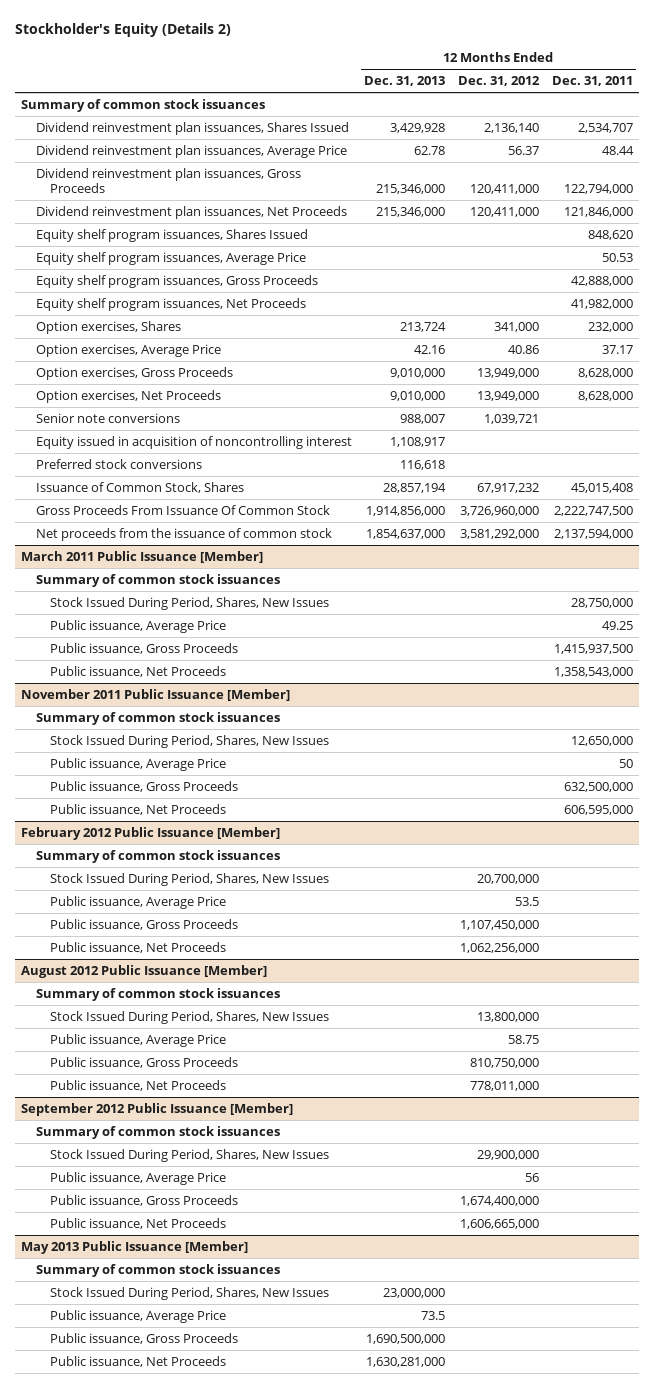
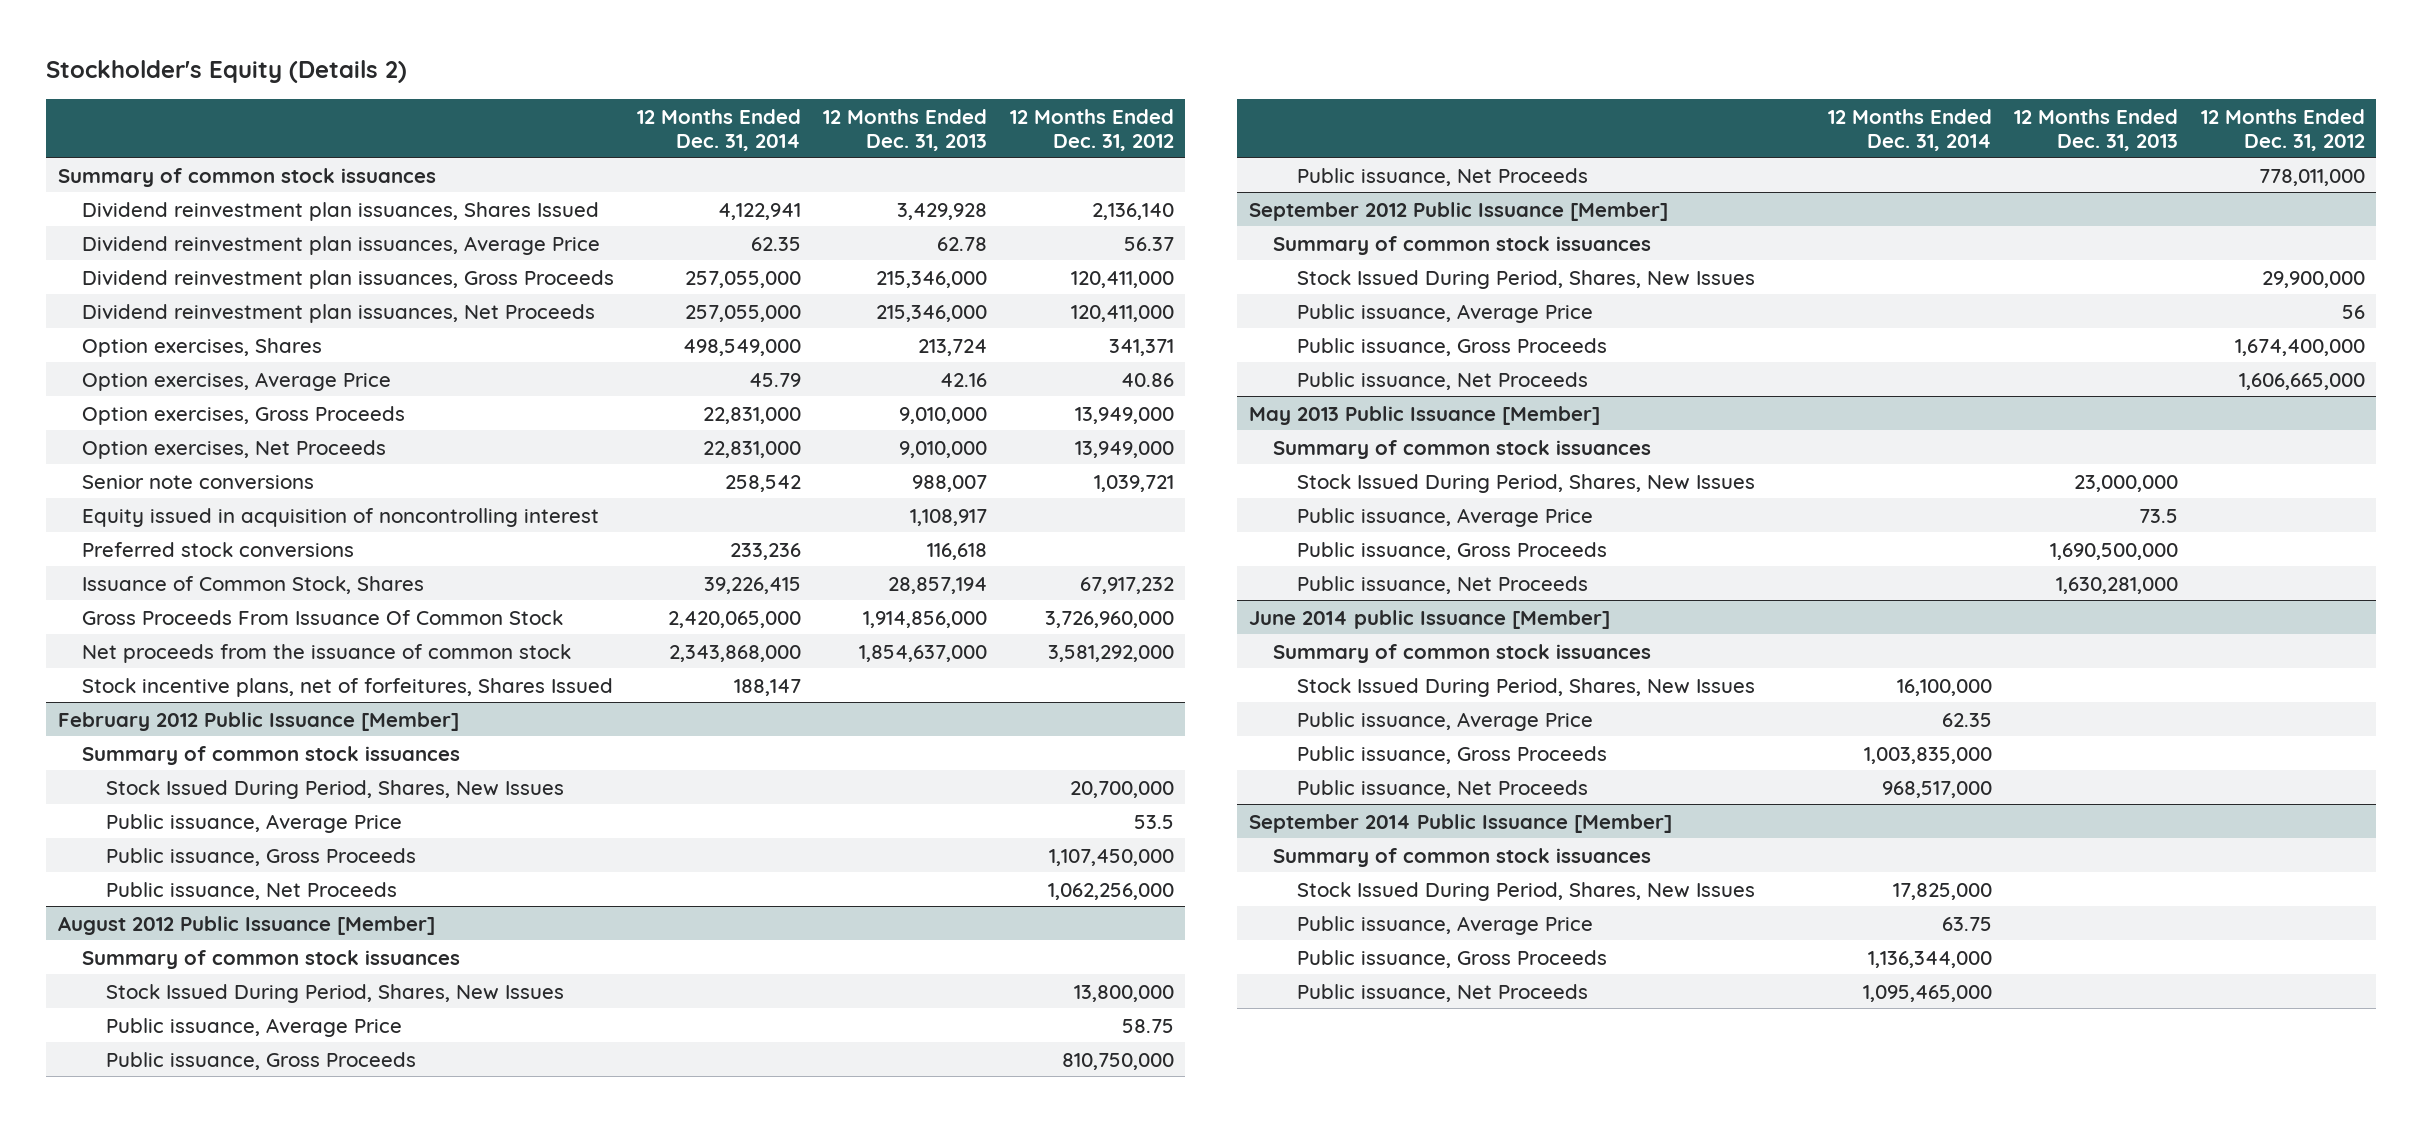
- | 12 Months Ended Dec. 31, 2013 | 12 Months Ended Dec. 31, 2012 | 12 Months Ended Dec. 31, 2011
+ | 12 Months Ended Dec. 31, 2014 | 12 Months Ended Dec. 31, 2013 | 12 Months Ended Dec. 31, 2012
- Equity shelf program issuances, Shares Issued | | | 848,620
- Equity shelf program issuances, Average Price | | | 50.53
- Equity shelf program issuances, Gross Proceeds | | | 42,888,000
- Equity shelf program issuances, Net Proceeds | | | 41,982,000
- Option exercises, Shares | 213,724 | 341,000 | 232,000
+ Option exercises, Shares | 498,549,000 | 213,724 | 341,371
- March 2011 Public Issuance [Member]
- Summary of common stock issuances
- Stock Issued During Period, Shares, New Issues | | | 28,750,000
- Public issuance, Average Price | | | 49.25
- Public issuance, Gross Proceeds | | | 1,415,937,500
- Public issuance, Net Proceeds | | | 1,358,543,000
- November 2011 Public Issuance [Member]
- Summary of common stock issuances
- Stock Issued During Period, Shares, New Issues | | | 12,650,000
- Public issuance, Average Price | | | 50
- Public issuance, Gross Proceeds | | | 632,500,000
- Public issuance, Net Proceeds | | | 606,595,000
+ Stock incentive plans, net of forfeitures, Shares Issued | 188,147 | |
+ June 2014 public Issuance [Member]
+ Summary of common stock issuances
+ Stock Issued During Period, Shares, New Issues | 16,100,000 | |
+ Public issuance, Average Price | 62.35 | |
+ Public issuance, Gross Proceeds | 1,003,835,000 | |
+ Public issuance, Net Proceeds | 968,517,000 | |
+ September 2014 Public Issuance [Member]
+ Summary of common stock issuances
+ Stock Issued During Period, Shares, New Issues | 17,825,000 | |
+ Public issuance, Average Price | 63.75 | |
+ Public issuance, Gross Proceeds | 1,136,344,000 | |
+ Public issuance, Net Proceeds | 1,095,465,000 | |

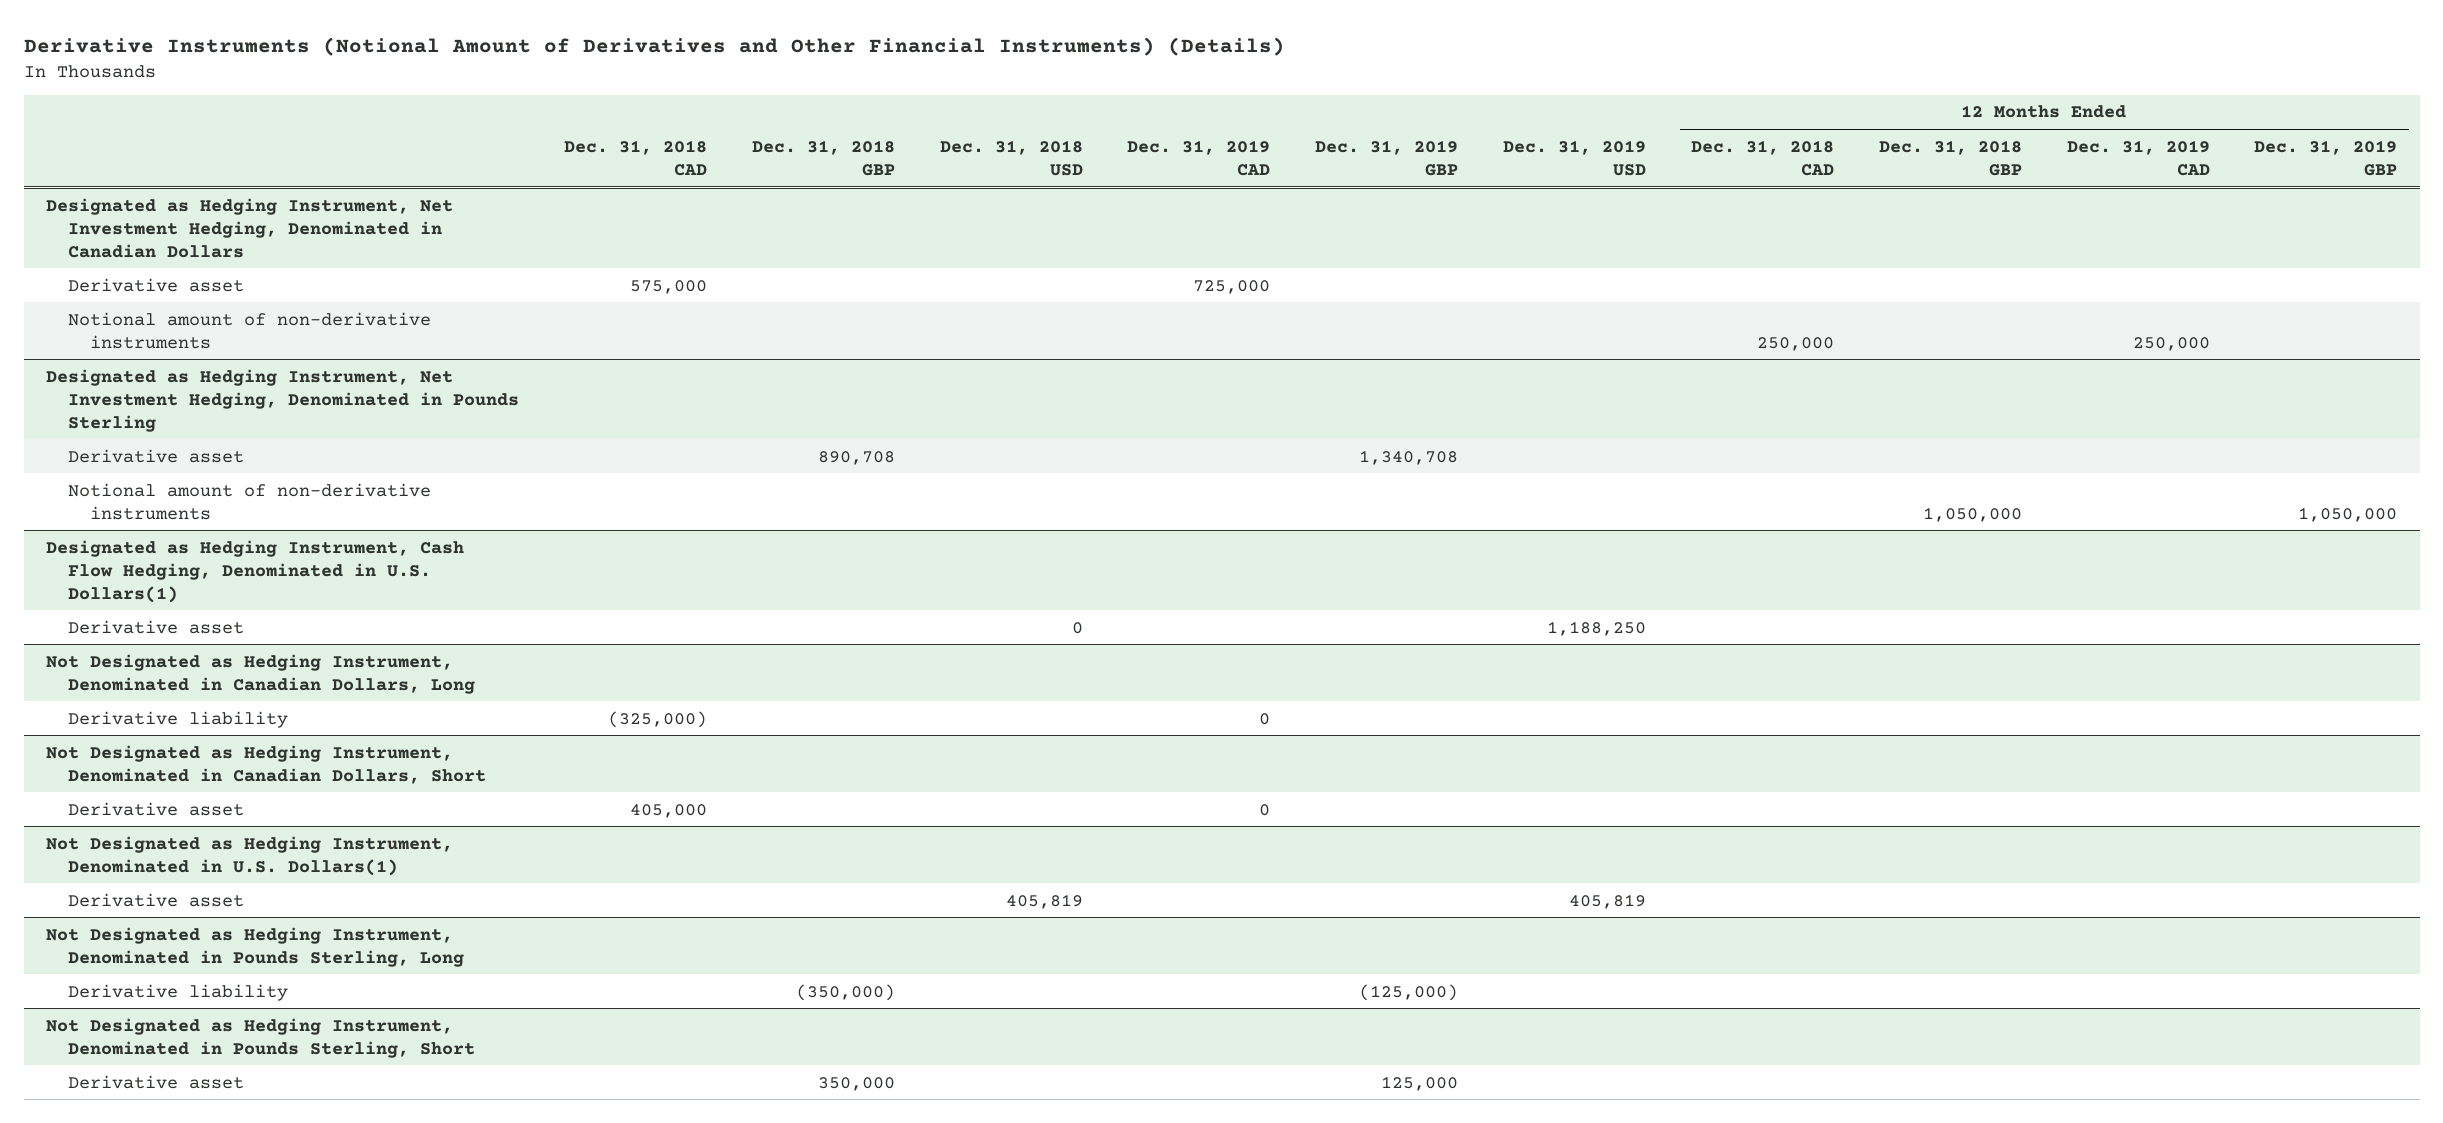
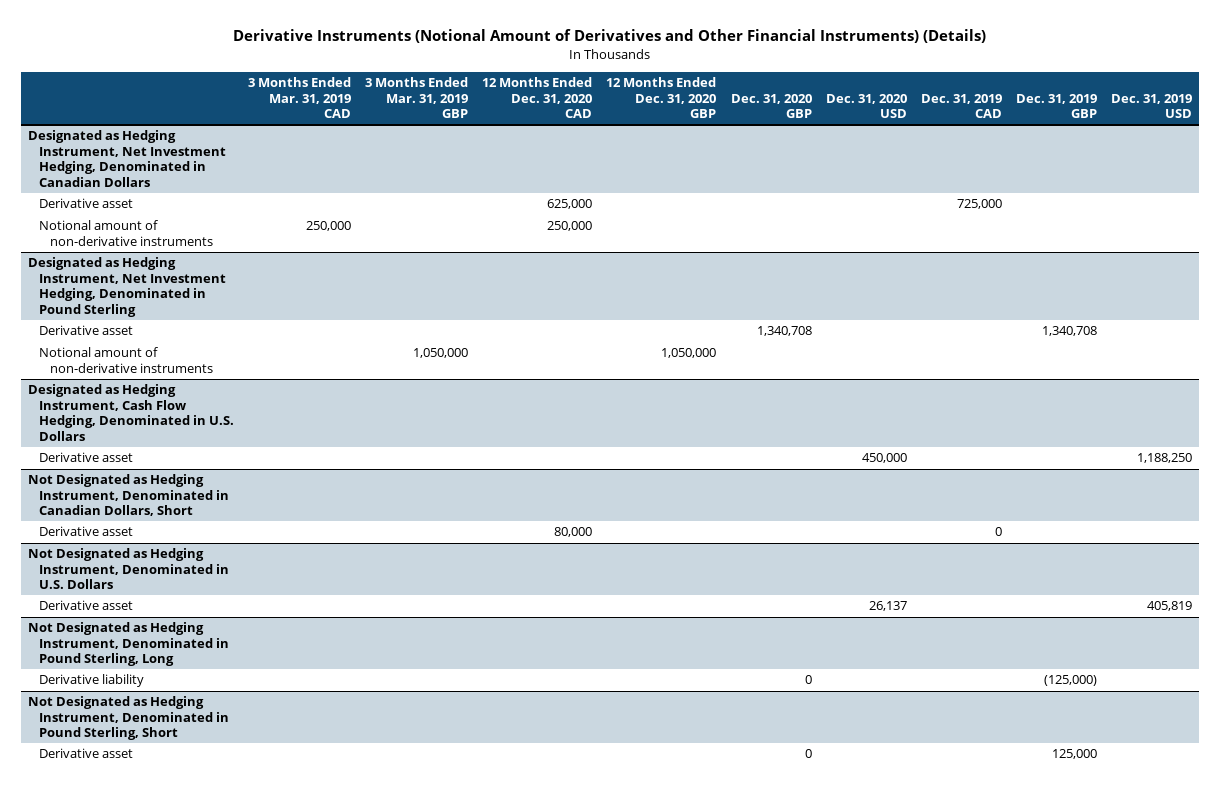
- | Dec. 31, 2018 CAD | Dec. 31, 2018 GBP | Dec. 31, 2018 USD | Dec. 31, 2019 CAD | Dec. 31, 2019 GBP | Dec. 31, 2019 USD | 12 Months Ended Dec. 31, 2018 CAD | 12 Months Ended Dec. 31, 2018 GBP | 12 Months Ended Dec. 31, 2019 CAD | 12 Months Ended Dec. 31, 2019 GBP
+ | 3 Months Ended Mar. 31, 2019 CAD | 3 Months Ended Mar. 31, 2019 GBP | 12 Months Ended Dec. 31, 2020 CAD | 12 Months Ended Dec. 31, 2020 GBP | Dec. 31, 2020 GBP | Dec. 31, 2020 USD | Dec. 31, 2019 CAD | Dec. 31, 2019 GBP | Dec. 31, 2019 USD
- Designated as Hedging Instrument, Net Investment Hedging, Denominated in Pounds Sterling
+ Designated as Hedging Instrument, Net Investment Hedging, Denominated in Pound Sterling
- Designated as Hedging Instrument, Cash Flow Hedging, Denominated in U.S. Dollars(1)
+ Designated as Hedging Instrument, Cash Flow Hedging, Denominated in U.S. Dollars
- Not Designated as Hedging Instrument, Denominated in Canadian Dollars, Long
- Derivative liability | (325,000) | | | 0 | | | | | |
- Not Designated as Hedging Instrument, Denominated in U.S. Dollars(1)
+ Not Designated as Hedging Instrument, Denominated in U.S. Dollars
- Not Designated as Hedging Instrument, Denominated in Pounds Sterling, Long
+ Not Designated as Hedging Instrument, Denominated in Pound Sterling, Long
- Not Designated as Hedging Instrument, Denominated in Pounds Sterling, Short
+ Not Designated as Hedging Instrument, Denominated in Pound Sterling, Short

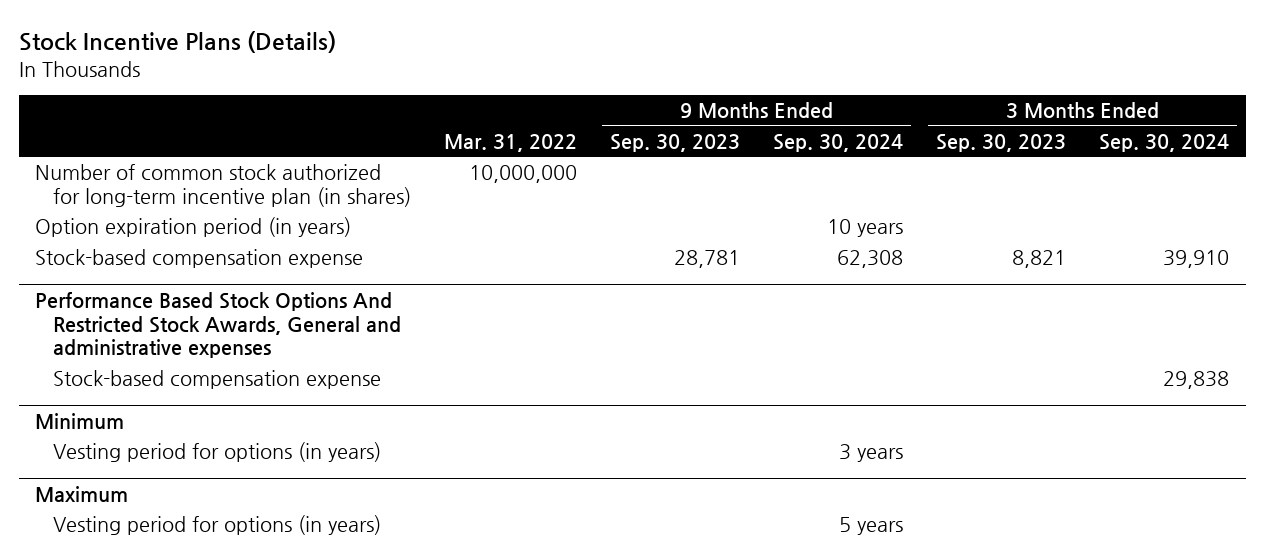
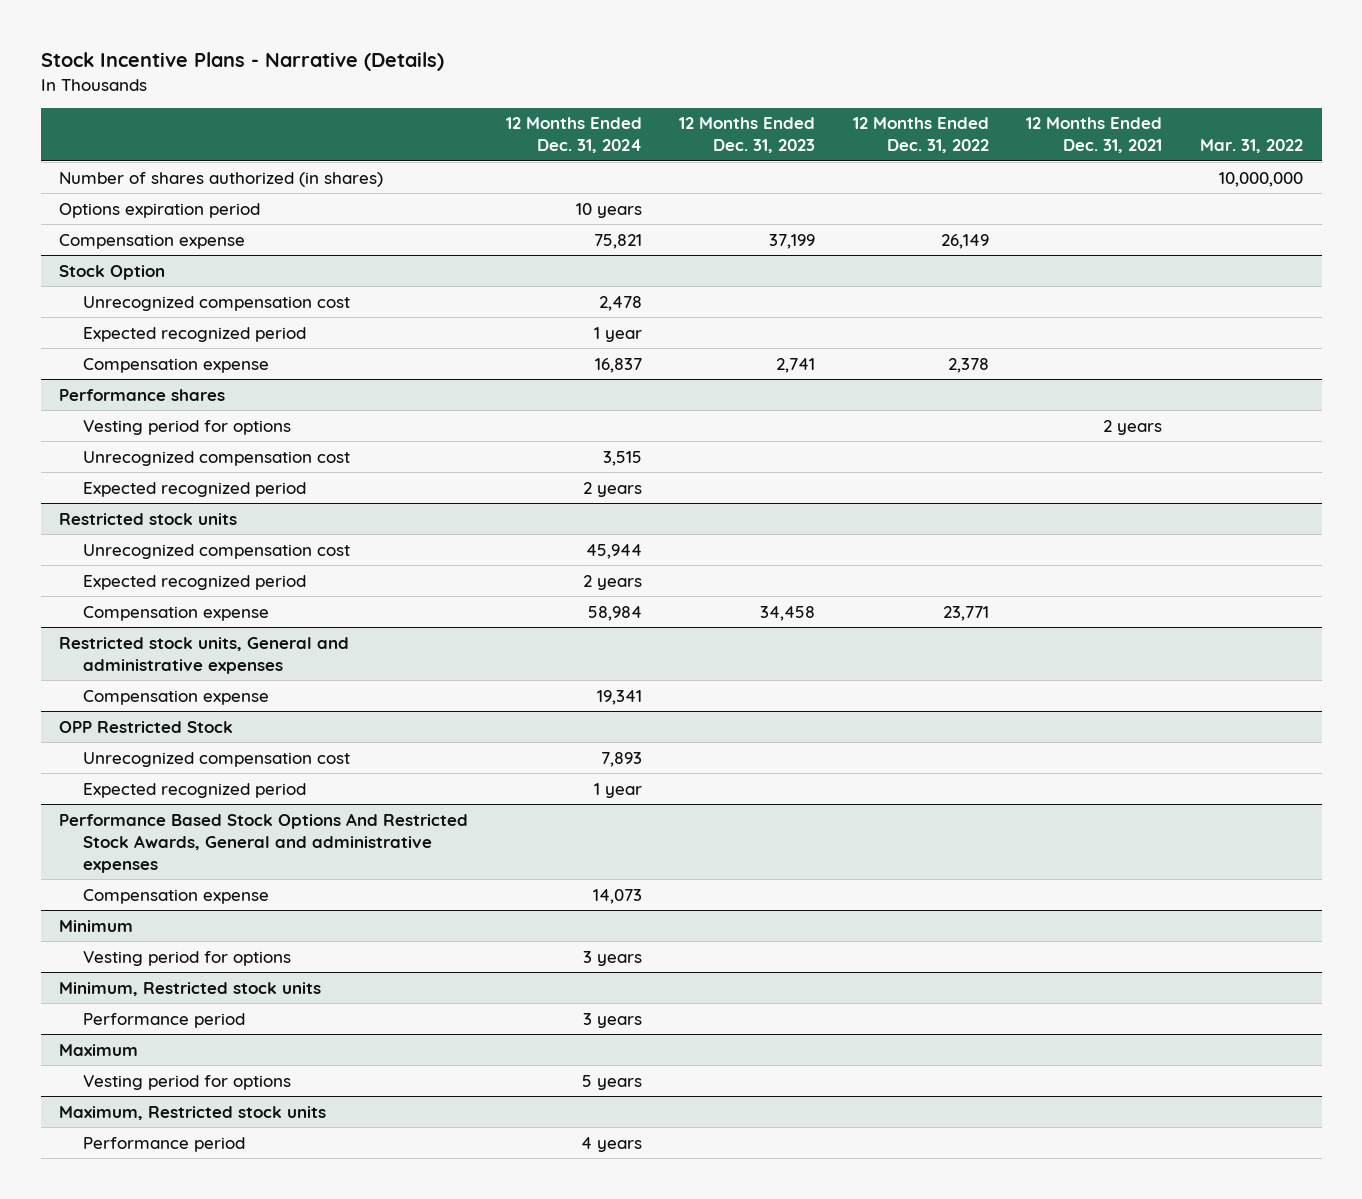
- Stock Incentive Plans (Details)
+ Stock Incentive Plans - Narrative (Details)
- | Mar. 31, 2022 | 9 Months Ended Sep. 30, 2023 | 9 Months Ended Sep. 30, 2024 | 3 Months Ended Sep. 30, 2023 | 3 Months Ended Sep. 30, 2024
+ | 12 Months Ended Dec. 31, 2024 | 12 Months Ended Dec. 31, 2023 | 12 Months Ended Dec. 31, 2022 | 12 Months Ended Dec. 31, 2021 | Mar. 31, 2022
- Number of common stock authorized for long-term incentive plan (in shares) | 10,000,000 | | | |
- Option expiration period (in years) | | | 10 years | |
- Stock-based compensation expense | | 28,781 | 62,308 | 8,821 | 39,910
+ Number of shares authorized (in shares) | | | | | 10,000,000
+ Options expiration period | 10 years | | | |
+ Compensation expense | 75,821 | 37,199 | 26,149 | |
+ Stock Option
+ Unrecognized compensation cost | 2,478 | | | |
+ Expected recognized period | 1 year | | | |
+ Compensation expense | 16,837 | 2,741 | 2,378 | |
+ Performance shares
+ Vesting period for options | | | | 2 years |
+ Unrecognized compensation cost | 3,515 | | | |
+ Expected recognized period | 2 years | | | |
+ Restricted stock units
+ Unrecognized compensation cost | 45,944 | | | |
+ Expected recognized period | 2 years | | | |
+ Compensation expense | 58,984 | 34,458 | 23,771 | |
+ Restricted stock units, General and administrative expenses
+ Compensation expense | 19,341 | | | |
+ OPP Restricted Stock
+ Unrecognized compensation cost | 7,893 | | | |
+ Expected recognized period | 1 year | | | |
@ Performance Based Stock Options And Restricted Stock Awards, General and administrative expenses
- Stock-based compensation expense | | | | | 29,838
+ Compensation expense | 14,073 | | | |
@ Minimum
- Vesting period for options (in years) | | | 3 years | |
+ Vesting period for options | 3 years | | | |
+ Minimum, Restricted stock units
+ Performance period | 3 years | | | |
@ Maximum
- Vesting period for options (in years) | | | 5 years | |
+ Vesting period for options | 5 years | | | |
+ Maximum, Restricted stock units
+ Performance period | 4 years | | | |

